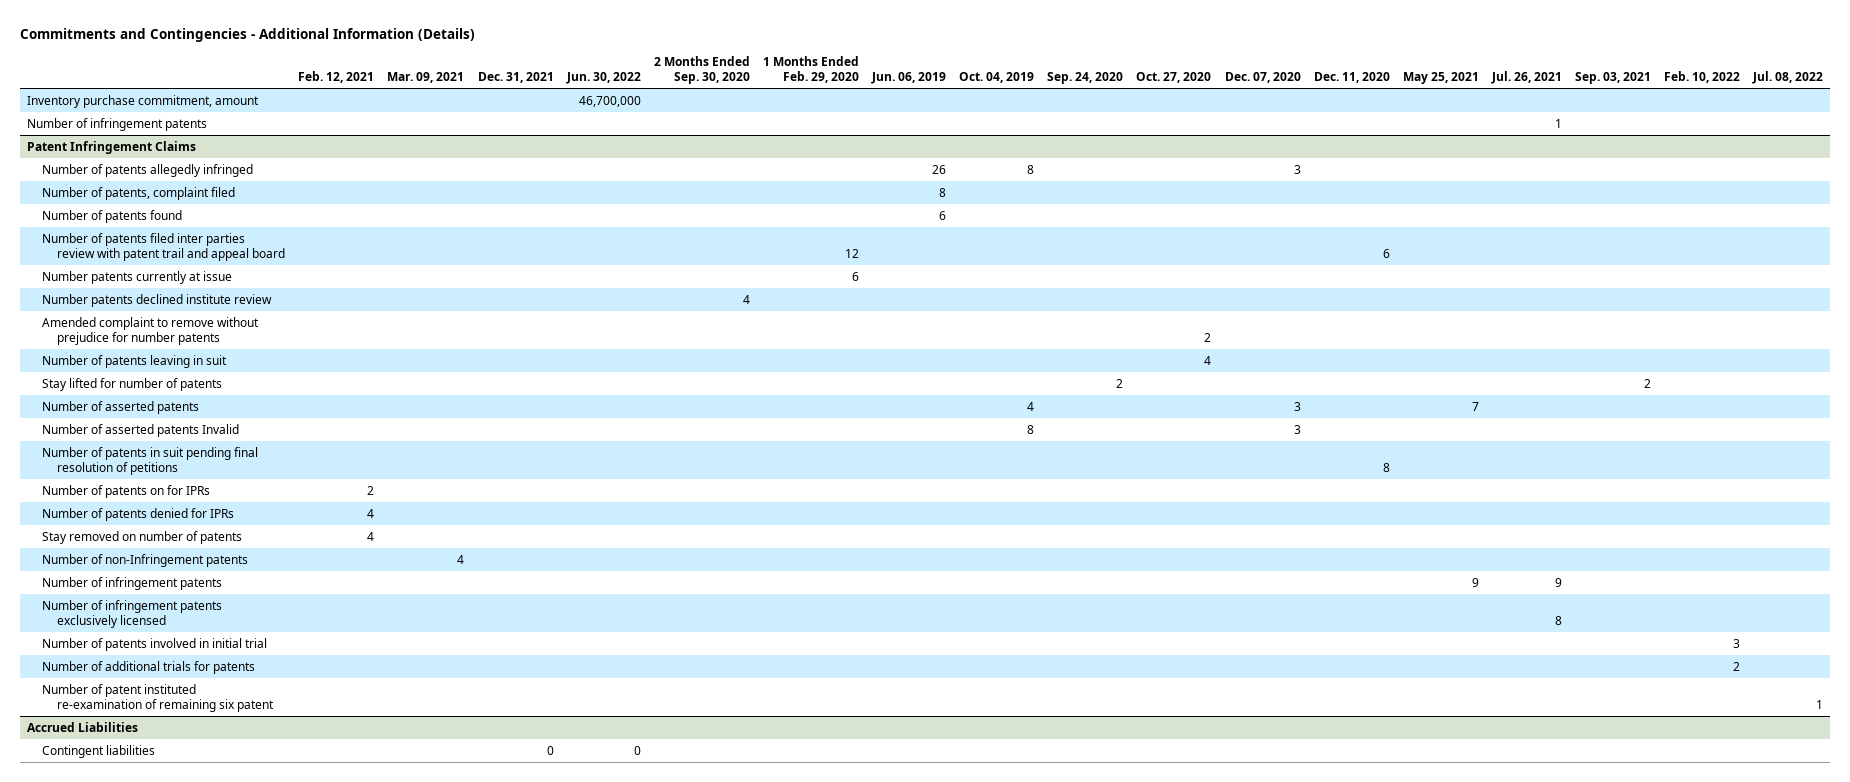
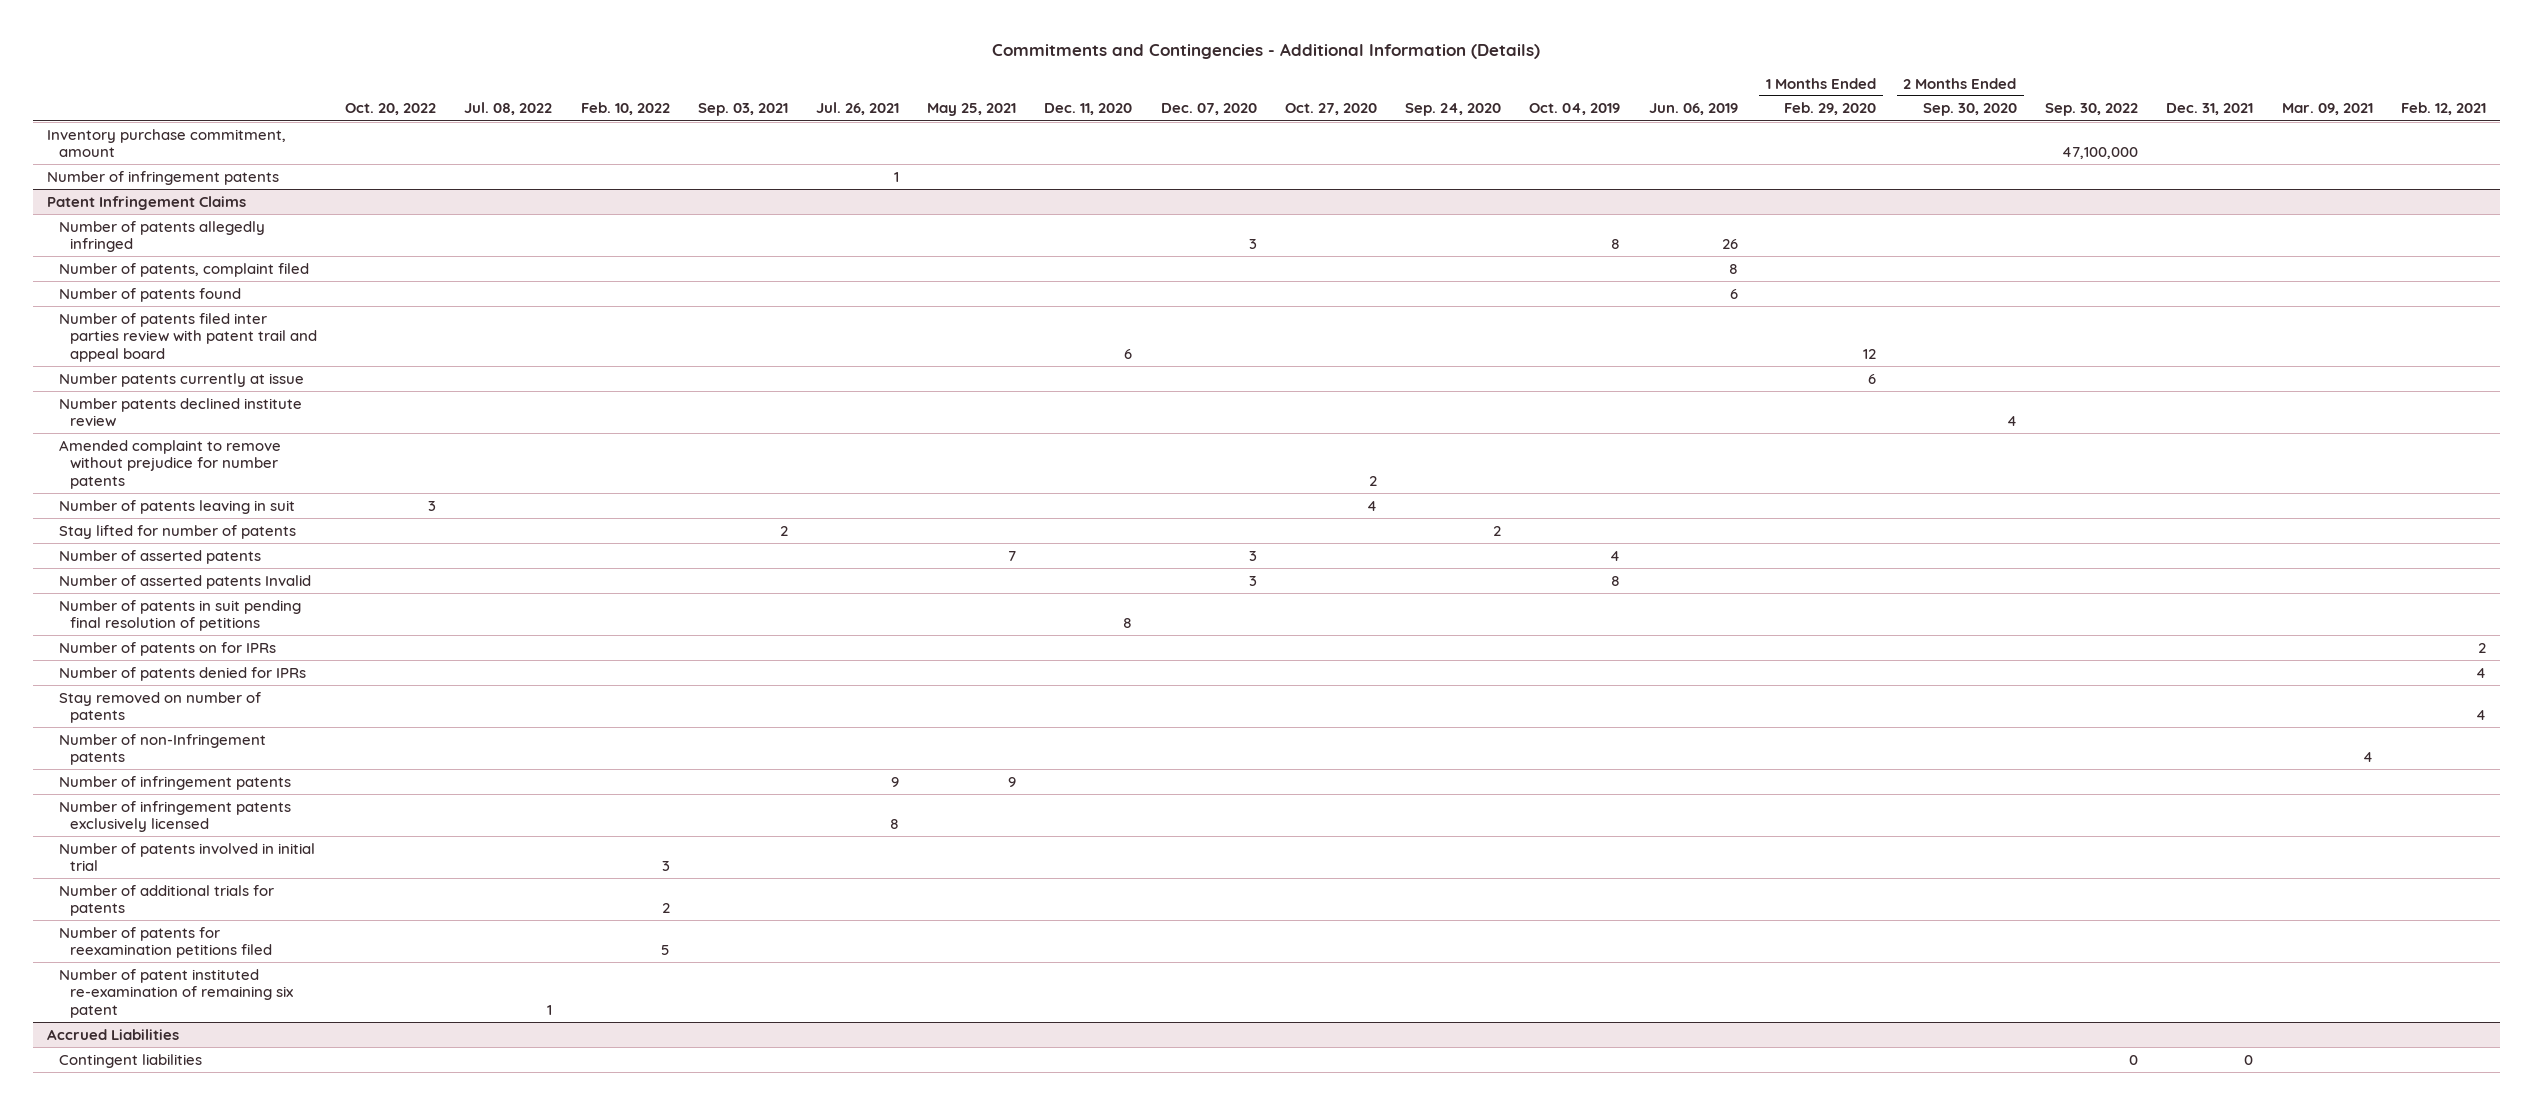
- | Feb. 12, 2021 | Mar. 09, 2021 | Dec. 31, 2021 | Jun. 30, 2022 | 2 Months Ended Sep. 30, 2020 | 1 Months Ended Feb. 29, 2020 | Jun. 06, 2019 | Oct. 04, 2019 | Sep. 24, 2020 | Oct. 27, 2020 | Dec. 07, 2020 | Dec. 11, 2020 | May 25, 2021 | Jul. 26, 2021 | Sep. 03, 2021 | Feb. 10, 2022 | Jul. 08, 2022
+ | Oct. 20, 2022 | Jul. 08, 2022 | Feb. 10, 2022 | Sep. 03, 2021 | Jul. 26, 2021 | May 25, 2021 | Dec. 11, 2020 | Dec. 07, 2020 | Oct. 27, 2020 | Sep. 24, 2020 | Oct. 04, 2019 | Jun. 06, 2019 | 1 Months Ended Feb. 29, 2020 | 2 Months Ended Sep. 30, 2020 | Sep. 30, 2022 | Dec. 31, 2021 | Mar. 09, 2021 | Feb. 12, 2021
@ Patent Infringement Claims
+ Number of patents for reexamination petitions filed | | | 5 | | | | | | | | | | | | | | |

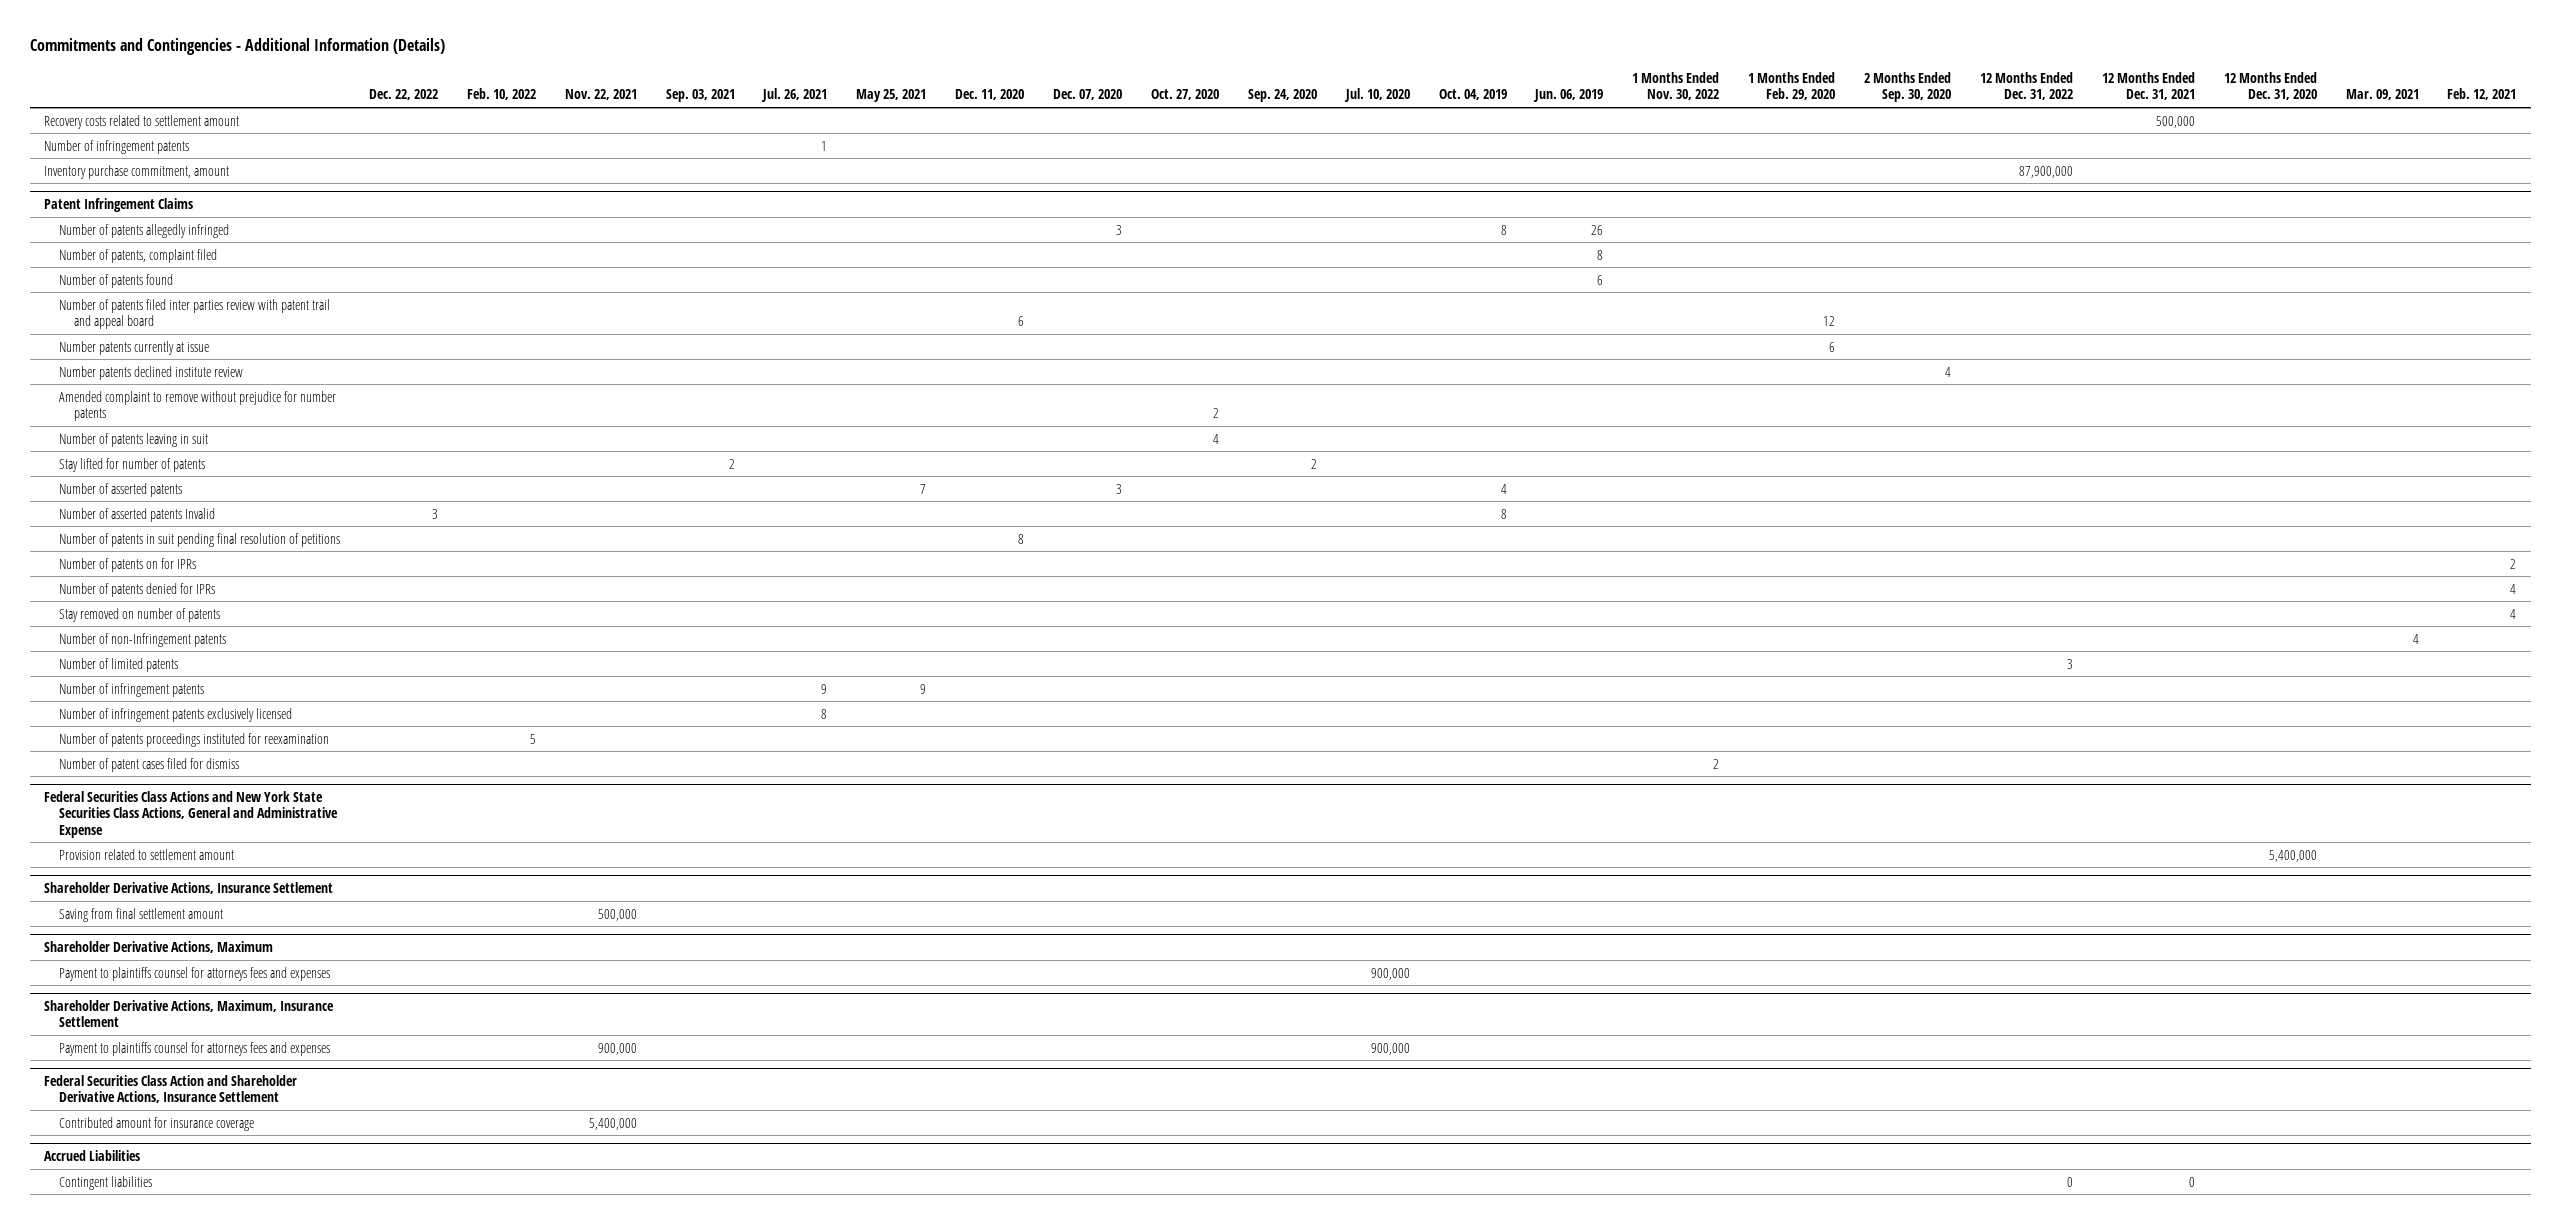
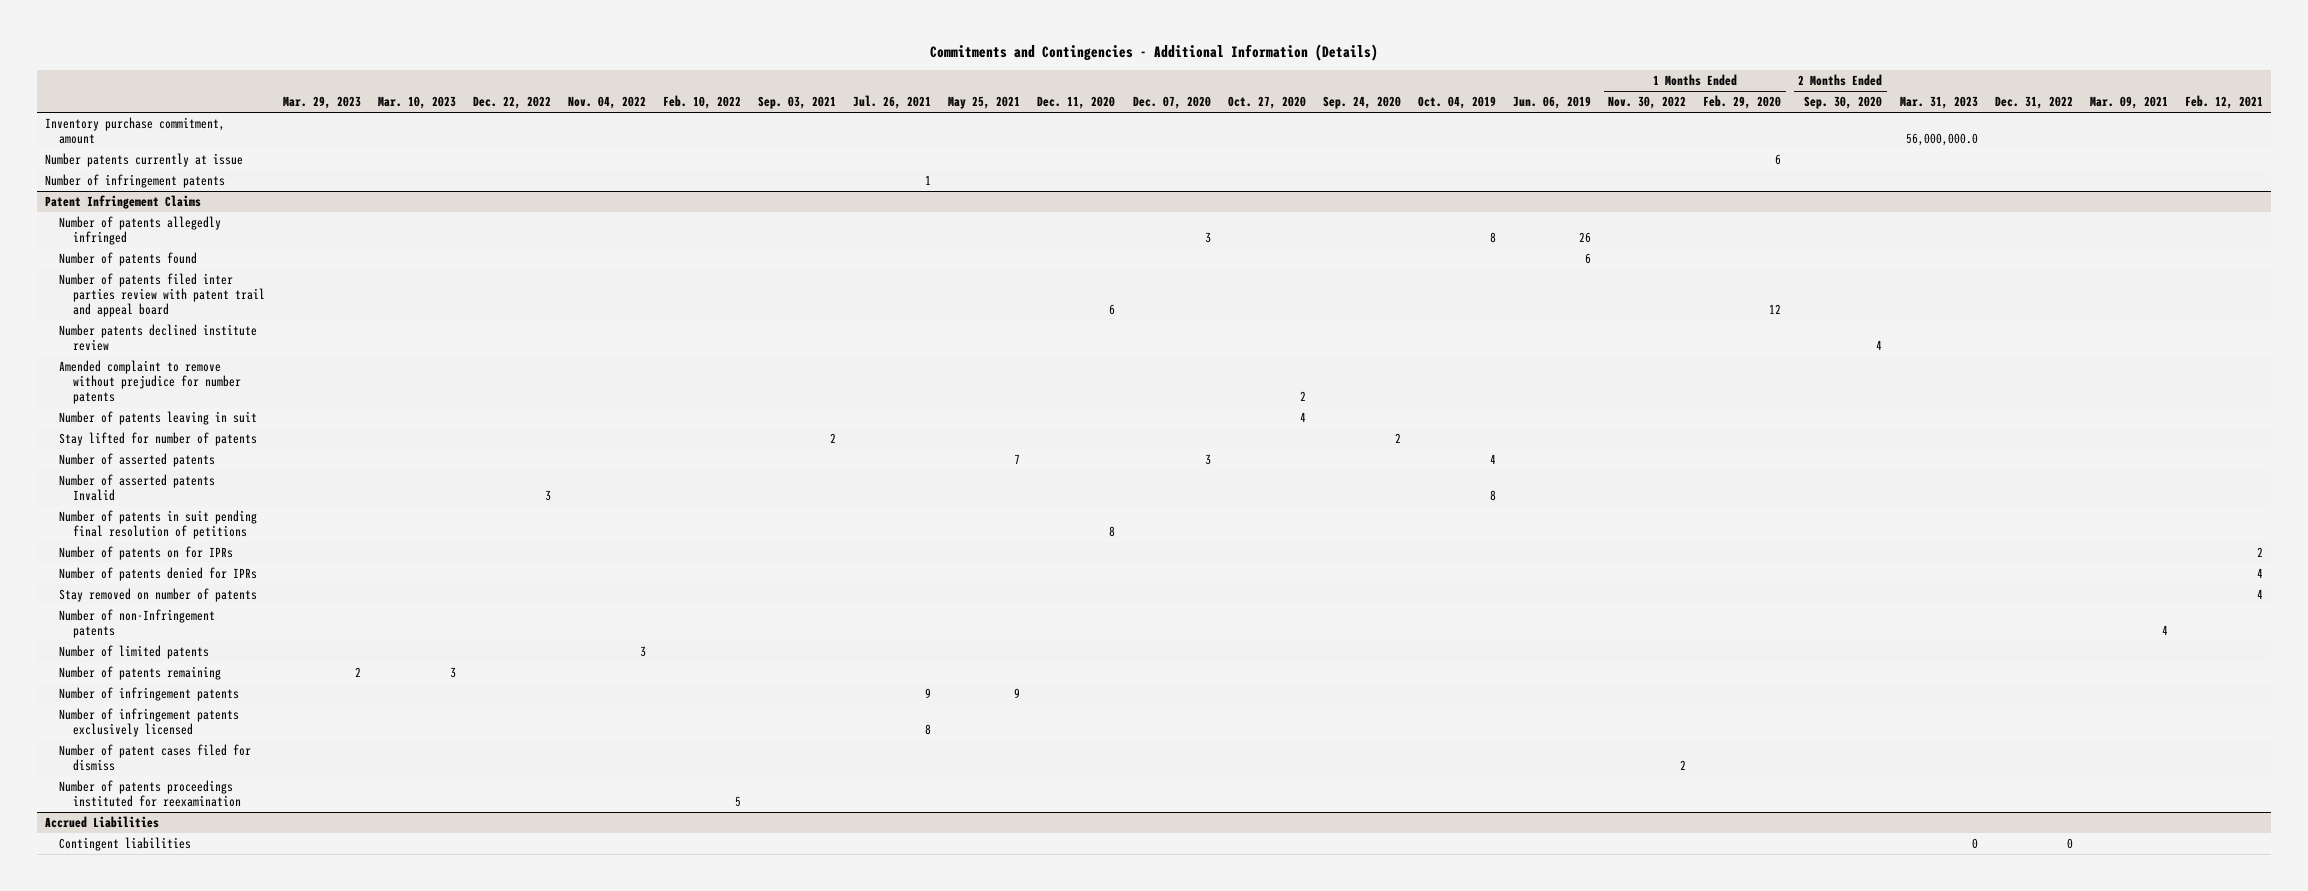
- | Dec. 22, 2022 | Feb. 10, 2022 | Nov. 22, 2021 | Sep. 03, 2021 | Jul. 26, 2021 | May 25, 2021 | Dec. 11, 2020 | Dec. 07, 2020 | Oct. 27, 2020 | Sep. 24, 2020 | Jul. 10, 2020 | Oct. 04, 2019 | Jun. 06, 2019 | 1 Months Ended Nov. 30, 2022 | 1 Months Ended Feb. 29, 2020 | 2 Months Ended Sep. 30, 2020 | 12 Months Ended Dec. 31, 2022 | 12 Months Ended Dec. 31, 2021 | 12 Months Ended Dec. 31, 2020 | Mar. 09, 2021 | Feb. 12, 2021
+ | Mar. 29, 2023 | Mar. 10, 2023 | Dec. 22, 2022 | Nov. 04, 2022 | Feb. 10, 2022 | Sep. 03, 2021 | Jul. 26, 2021 | May 25, 2021 | Dec. 11, 2020 | Dec. 07, 2020 | Oct. 27, 2020 | Sep. 24, 2020 | Oct. 04, 2019 | Jun. 06, 2019 | 1 Months Ended Nov. 30, 2022 | 1 Months Ended Feb. 29, 2020 | 2 Months Ended Sep. 30, 2020 | Mar. 31, 2023 | Dec. 31, 2022 | Mar. 09, 2021 | Feb. 12, 2021
- Recovery costs related to settlement amount | | | | | | | | | | | | | | | | | | 500,000 | | |
+ Number patents currently at issue | | | | | | | | | | | | | | | | 6 | | | | |
moved down: Number of infringement patents | | | | | | | 1 | | | | | | | | | | | | | |
@ Patent Infringement Claims
- Number of patents, complaint filed | | | | | | | | | | | | | 8 | | | | | | | |
- Number patents currently at issue | | | | | | | | | | | | | | | 6 | | | | | |
+ Number of patents remaining | 2 | 3 | | | | | | | | | | | | | | | | | | |
- Federal Securities Class Actions and New York State Securities Class Actions, General and Administrative Expense
- Provision related to settlement amount | | | | | | | | | | | | | | | | | | | 5,400,000 | |
- Shareholder Derivative Actions, Insurance Settlement
- Saving from final settlement amount | | | 500,000 | | | | | | | | | | | | | | | | | |
- Shareholder Derivative Actions, Maximum
- Payment to plaintiffs counsel for attorneys fees and expenses | | | | | | | | | | | 900,000 | | | | | | | | | |
- Shareholder Derivative Actions, Maximum, Insurance Settlement
- Payment to plaintiffs counsel for attorneys fees and expenses | | | 900,000 | | | | | | | | 900,000 | | | | | | | | | |
- Federal Securities Class Action and Shareholder Derivative Actions, Insurance Settlement
- Contributed amount for insurance coverage | | | 5,400,000 | | | | | | | | | | | | | | | | | |
@ Patent Infringement Claims
moved down: Number of patents proceedings instituted for reexamination | | | | | 5 | | | | | | | | | | | | | | | |

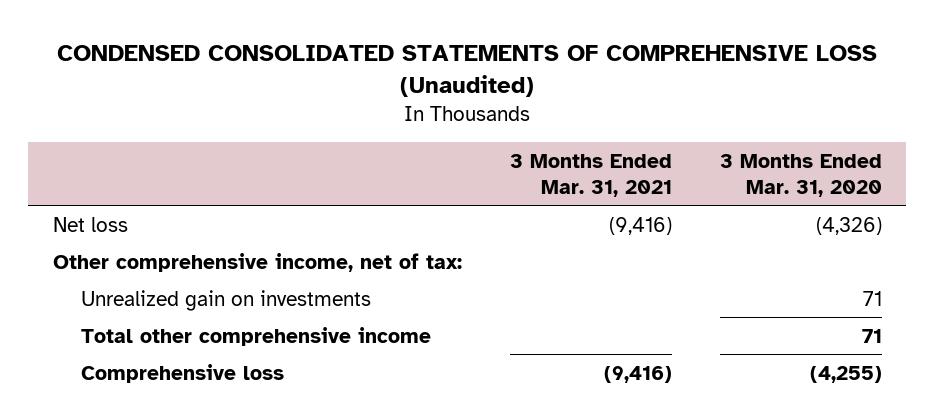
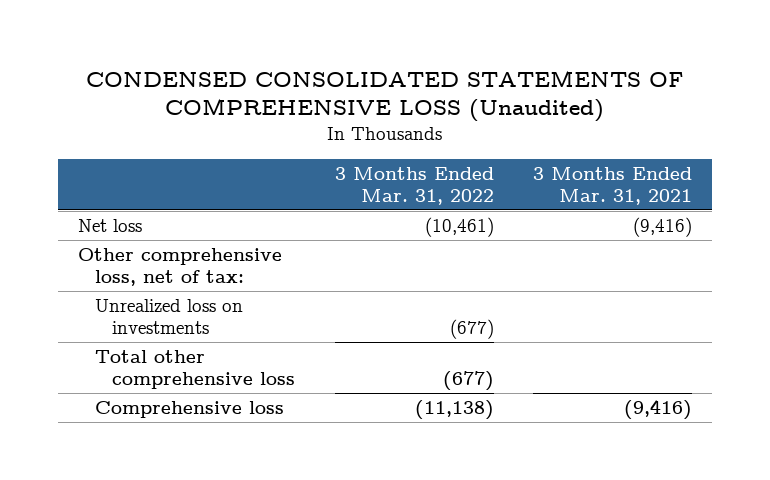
- | 3 Months Ended Mar. 31, 2021 | 3 Months Ended Mar. 31, 2020
+ | 3 Months Ended Mar. 31, 2022 | 3 Months Ended Mar. 31, 2021
- Other comprehensive income, net of tax:
- Unrealized gain on investments | | 71
- Total other comprehensive income | | 71
+ Other comprehensive loss, net of tax:
+ Unrealized loss on investments | (677) |
+ Total other comprehensive loss | (677) |

